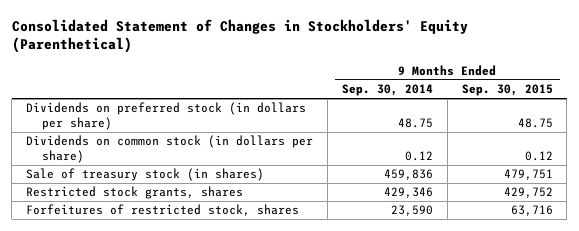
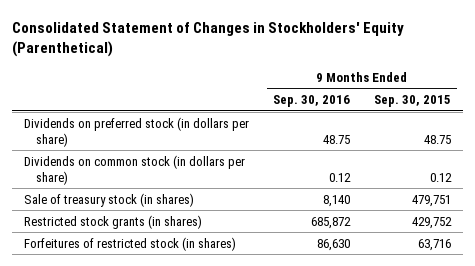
- | 9 Months Ended Sep. 30, 2014 | 9 Months Ended Sep. 30, 2015
+ | 9 Months Ended Sep. 30, 2016 | 9 Months Ended Sep. 30, 2015
- Restricted stock grants, shares | 429,346 | 429,752
- Forfeitures of restricted stock, shares | 23,590 | 63,716
+ Restricted stock grants (in shares) | 685,872 | 429,752
+ Forfeitures of restricted stock (in shares) | 86,630 | 63,716

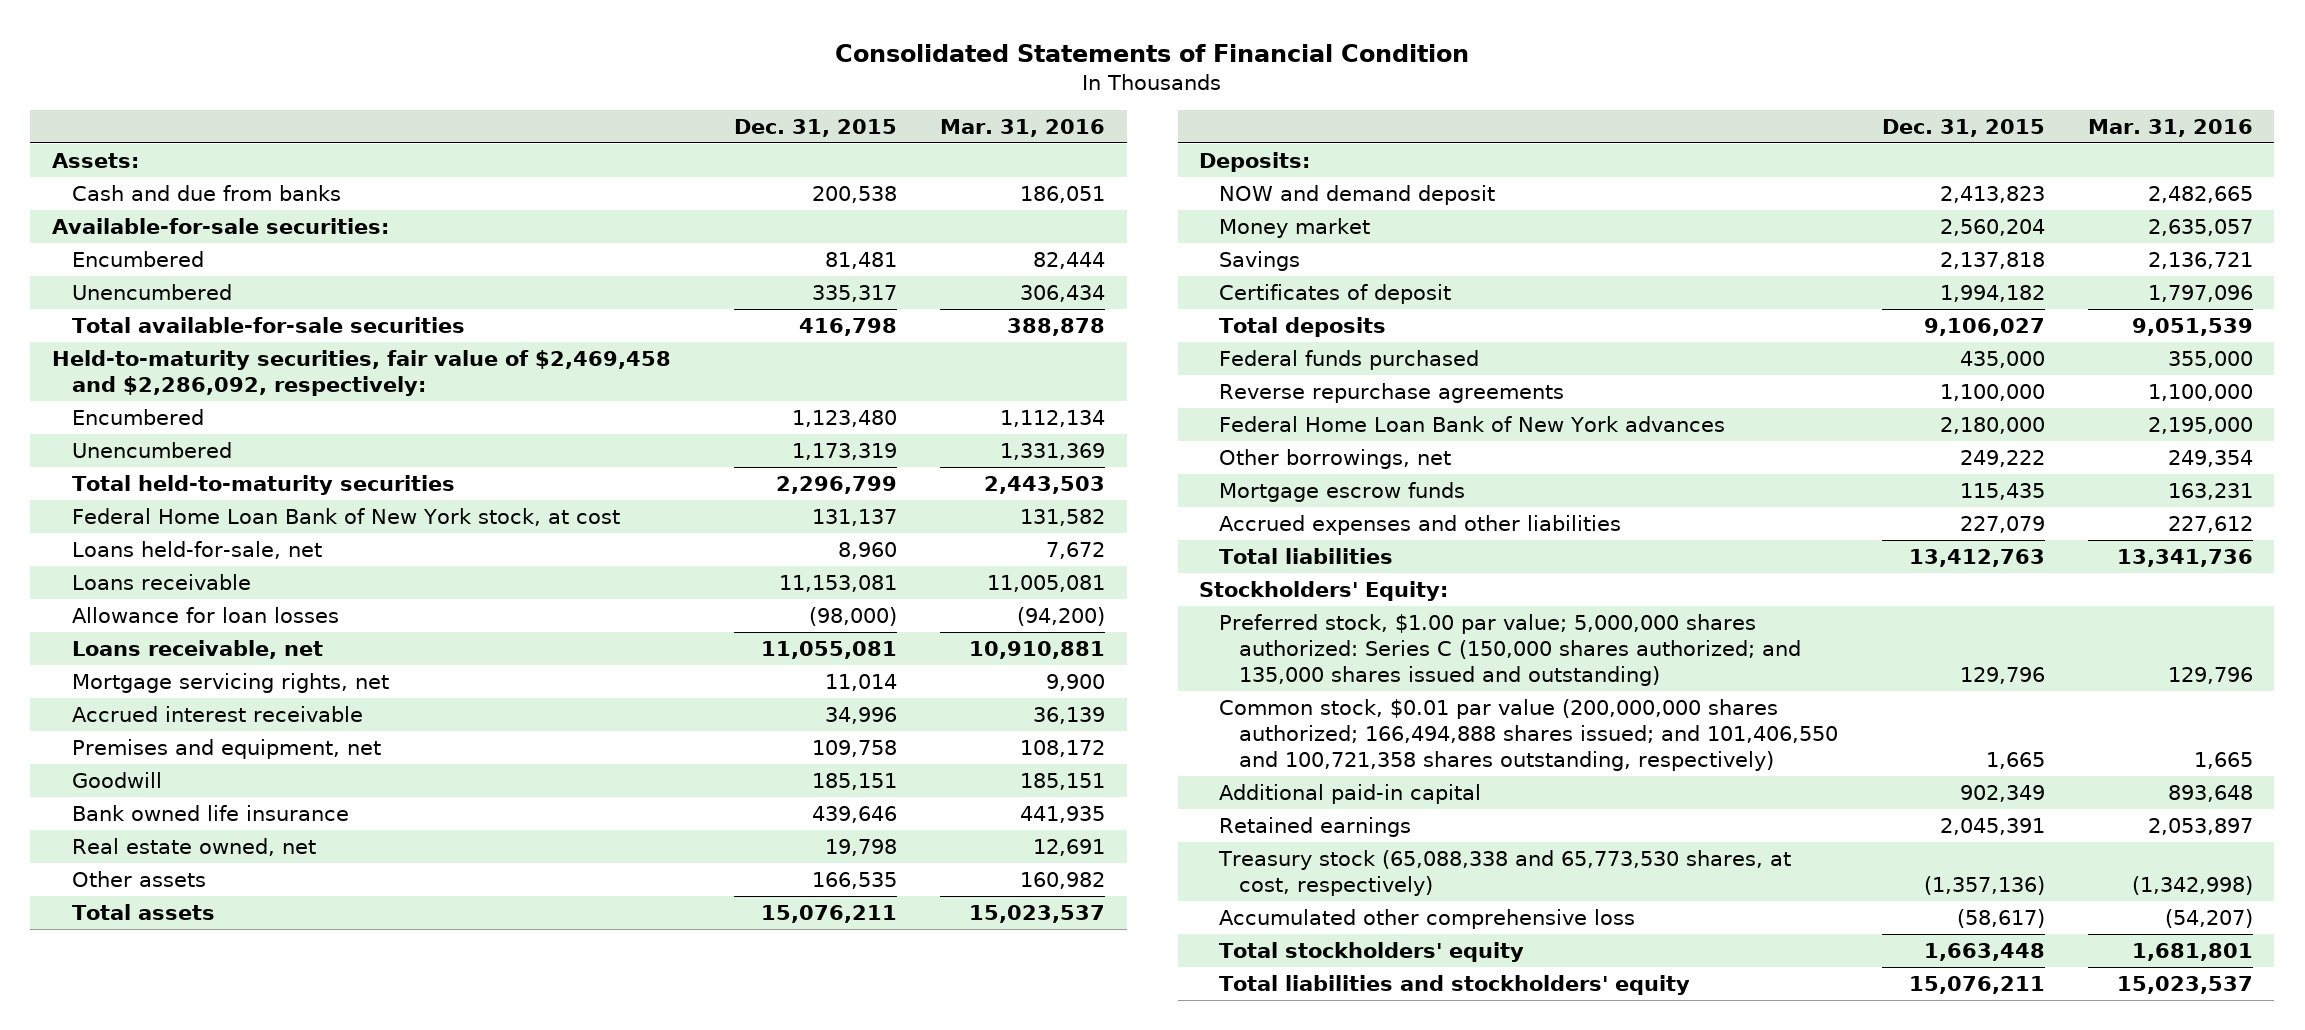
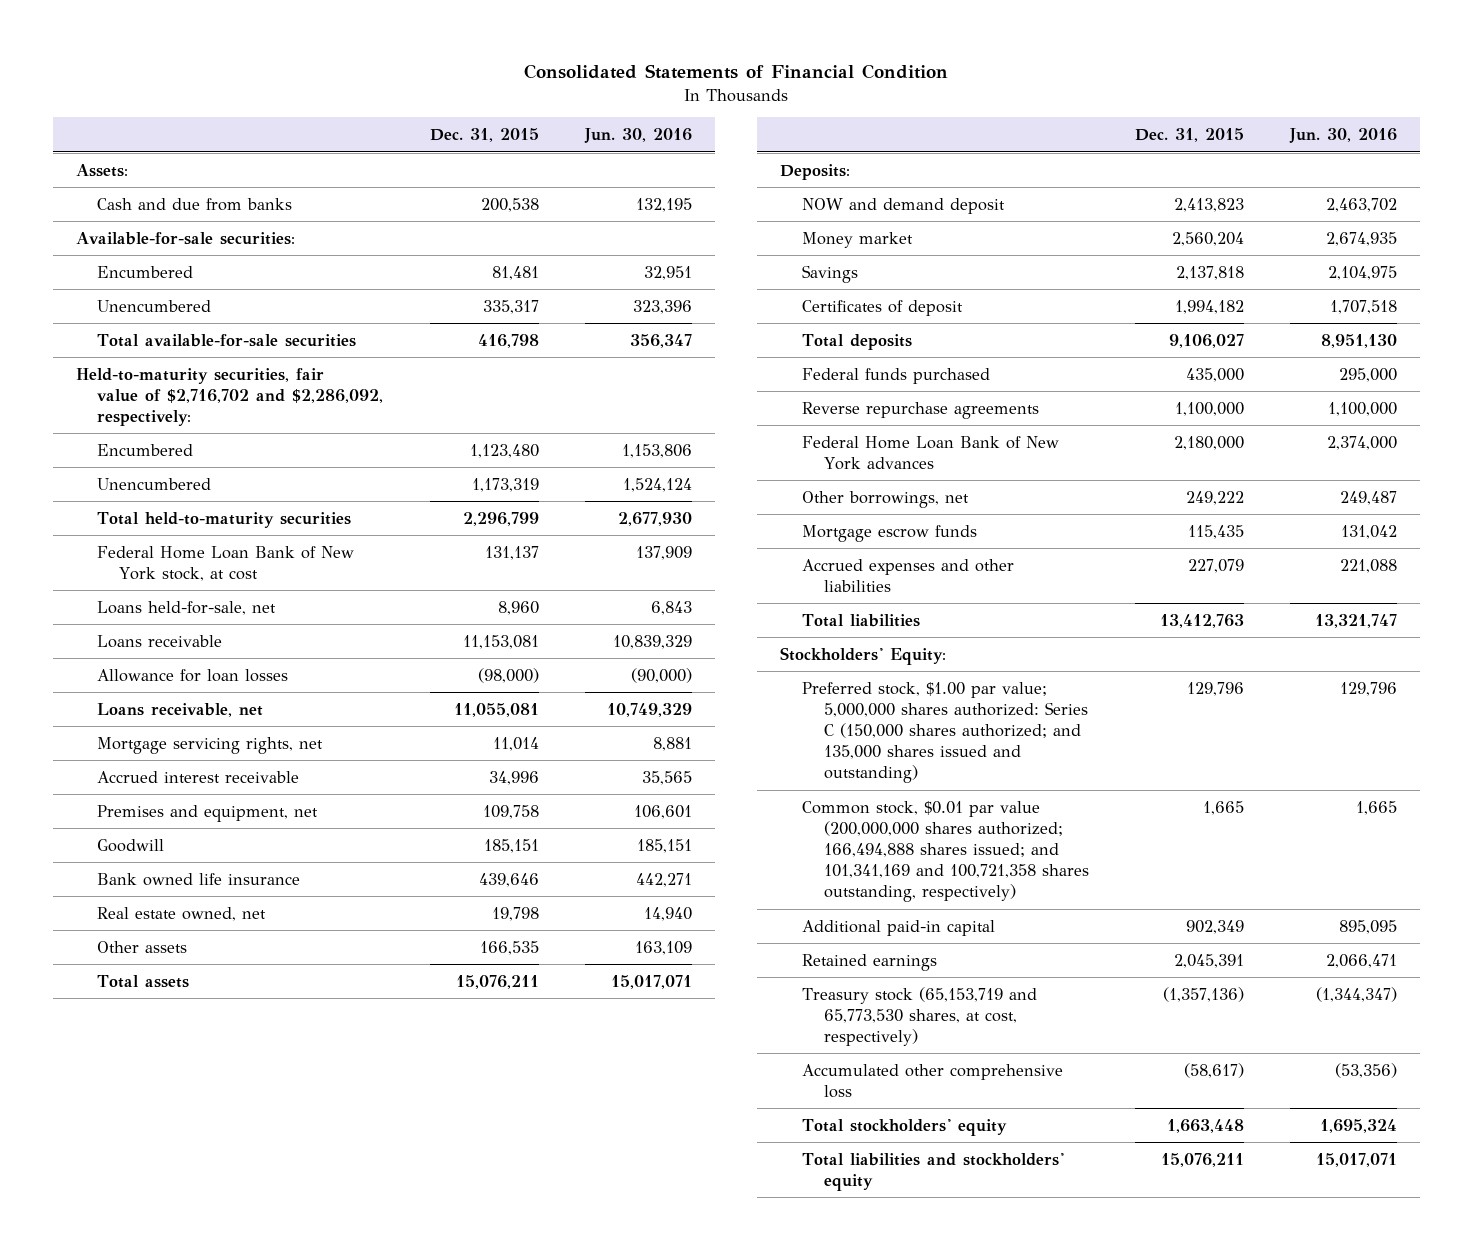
- | Dec. 31, 2015 | Mar. 31, 2016
+ | Dec. 31, 2015 | Jun. 30, 2016
- Held-to-maturity securities, fair value of $2,469,458 and $2,286,092, respectively:
+ Held-to-maturity securities, fair value of $2,716,702 and $2,286,092, respectively:
- Common stock, $0.01 par value (200,000,000 shares authorized; 166,494,888 shares issued; and 101,406,550 and 100,721,358 shares outstanding, respectively) | 1,665 | 1,665
+ Common stock, $0.01 par value (200,000,000 shares authorized; 166,494,888 shares issued; and 101,341,169 and 100,721,358 shares outstanding, respectively) | 1,665 | 1,665
- Treasury stock (65,088,338 and 65,773,530 shares, at cost, respectively) | (1,357,136) | (1,342,998)
+ Treasury stock (65,153,719 and 65,773,530 shares, at cost, respectively) | (1,357,136) | (1,344,347)

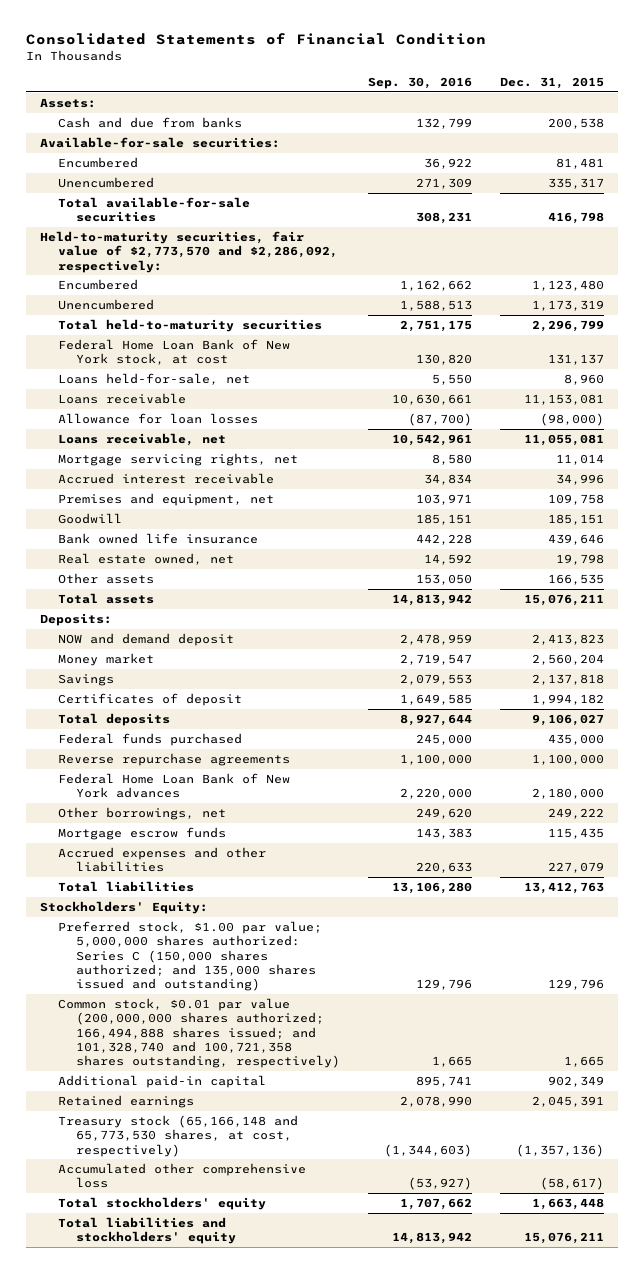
- | Dec. 31, 2015 | Jun. 30, 2016
+ | Sep. 30, 2016 | Dec. 31, 2015
- Held-to-maturity securities, fair value of $2,716,702 and $2,286,092, respectively:
+ Held-to-maturity securities, fair value of $2,773,570 and $2,286,092, respectively:
- Common stock, $0.01 par value (200,000,000 shares authorized; 166,494,888 shares issued; and 101,341,169 and 100,721,358 shares outstanding, respectively) | 1,665 | 1,665
+ Common stock, $0.01 par value (200,000,000 shares authorized; 166,494,888 shares issued; and 101,328,740 and 100,721,358 shares outstanding, respectively) | 1,665 | 1,665
- Treasury stock (65,153,719 and 65,773,530 shares, at cost, respectively) | (1,357,136) | (1,344,347)
+ Treasury stock (65,166,148 and 65,773,530 shares, at cost, respectively) | (1,344,603) | (1,357,136)

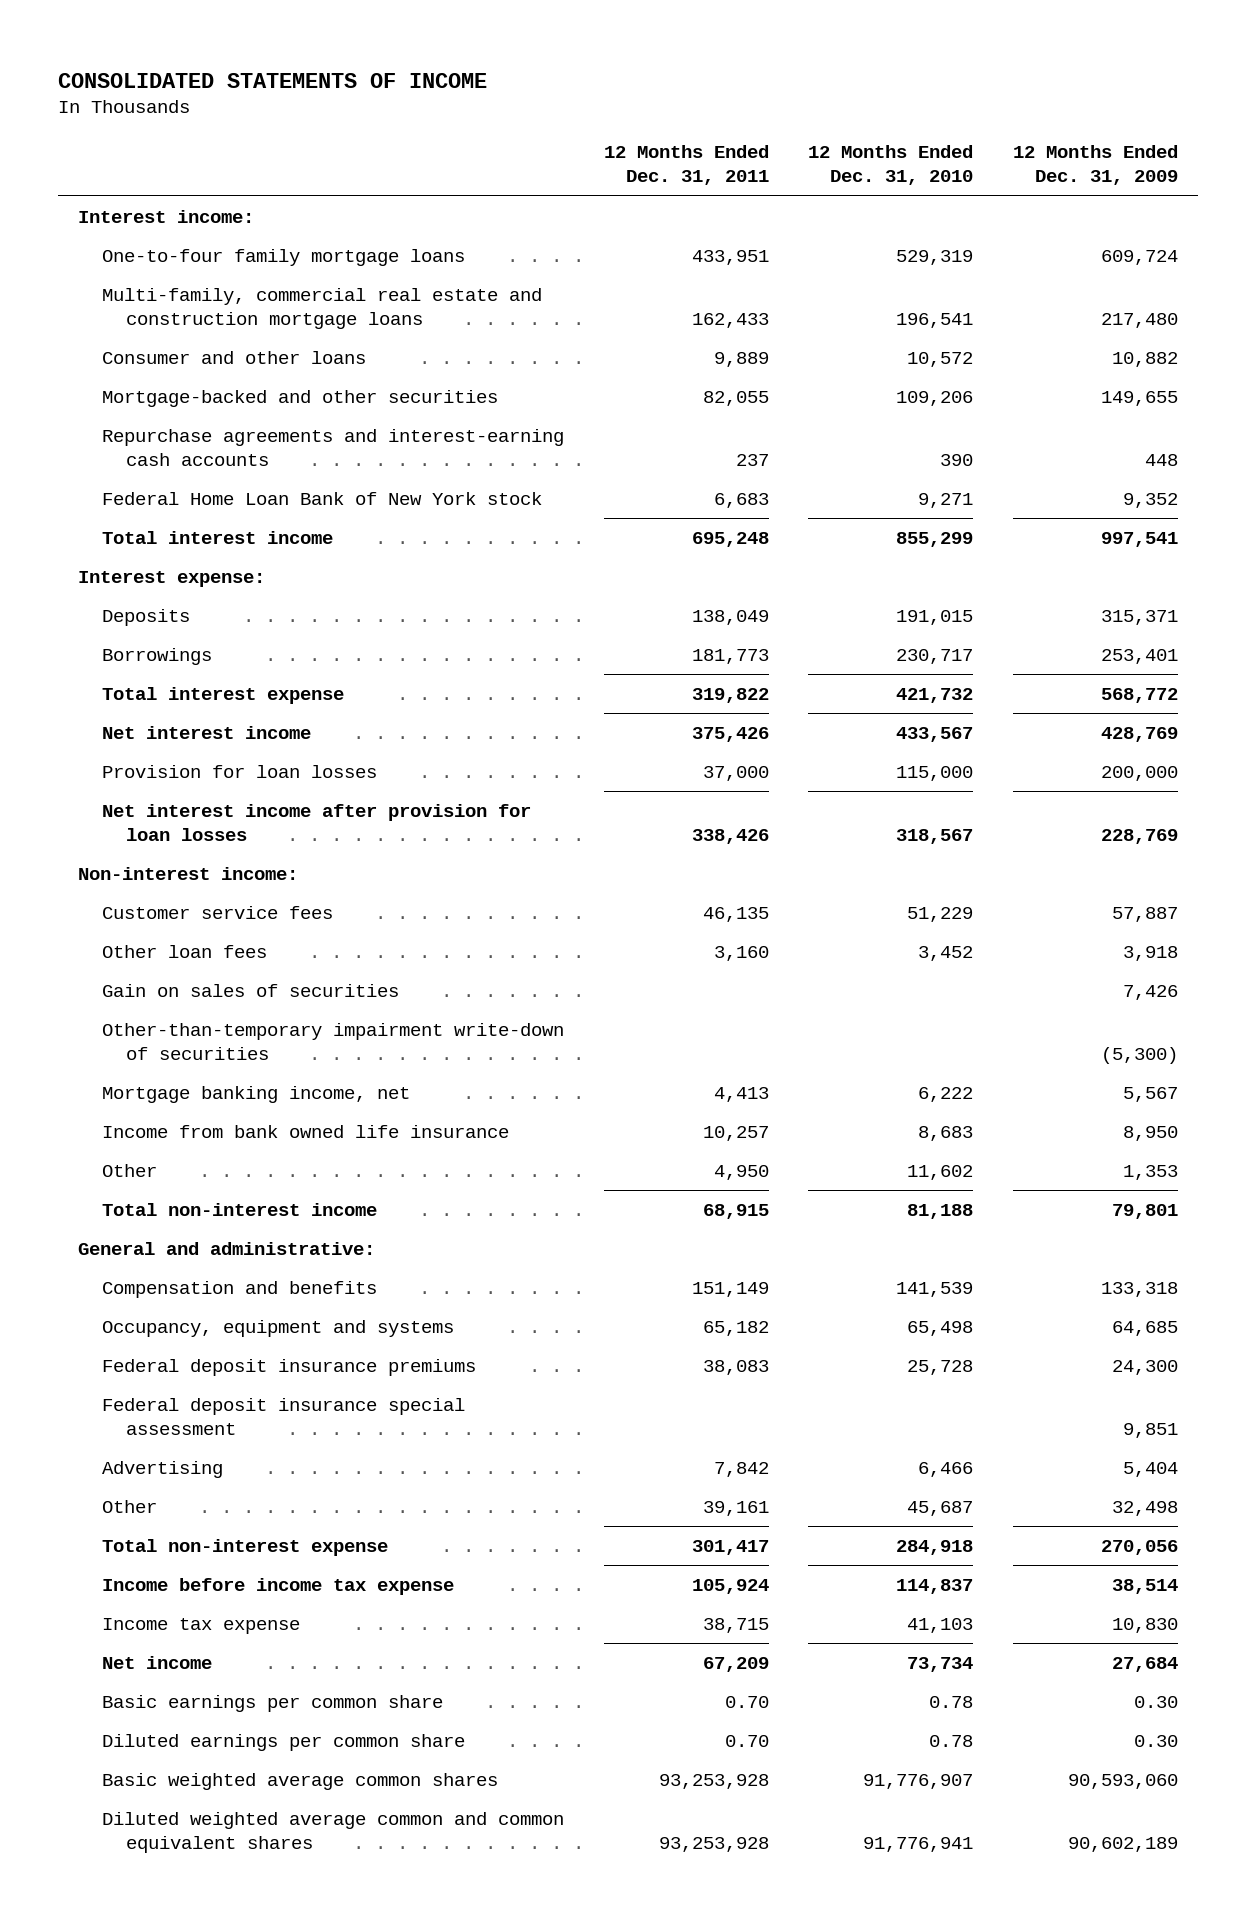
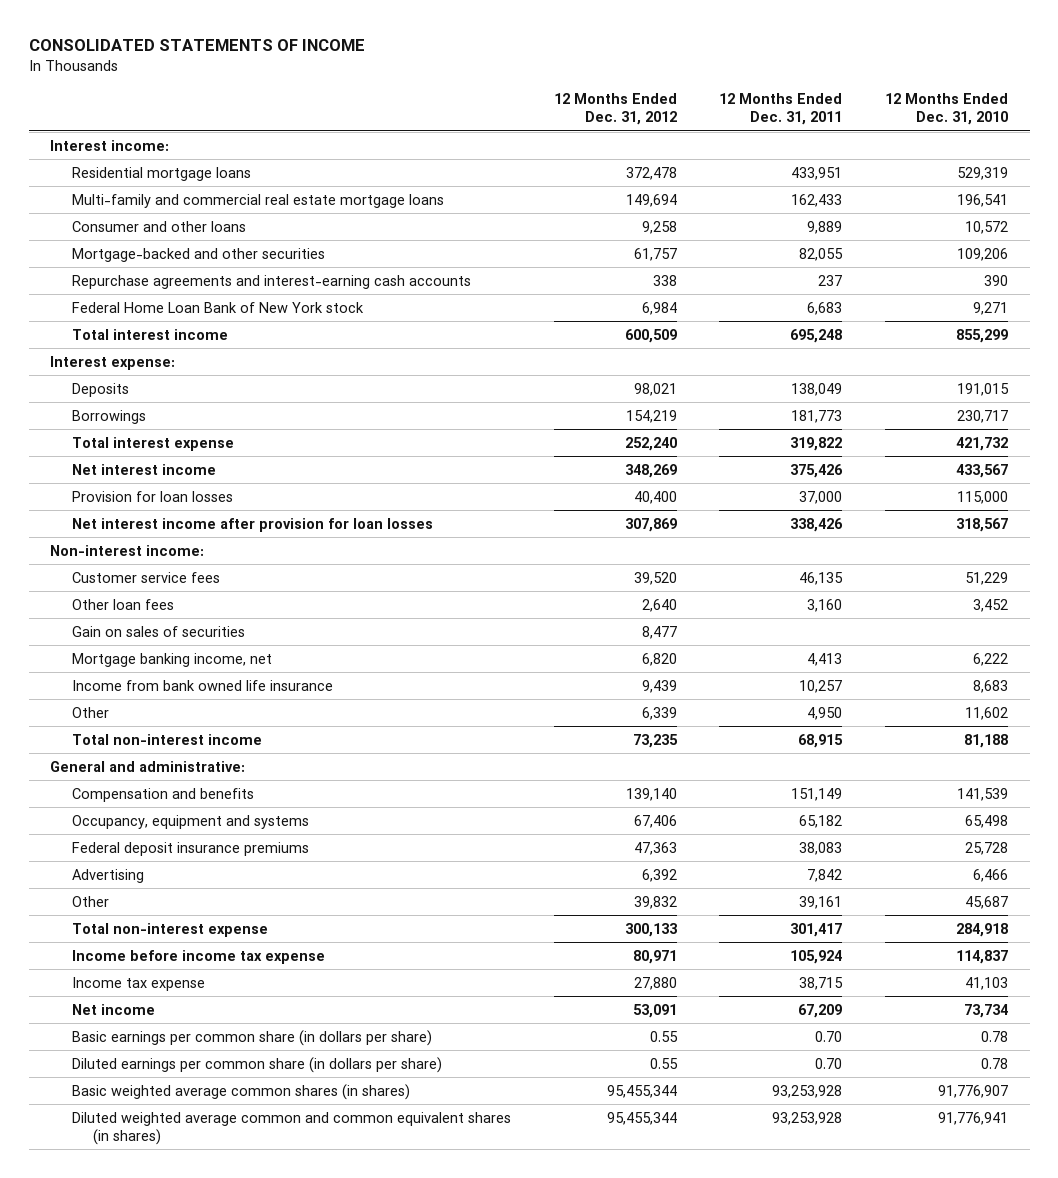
- | 12 Months Ended Dec. 31, 2011 | 12 Months Ended Dec. 31, 2010 | 12 Months Ended Dec. 31, 2009
+ | 12 Months Ended Dec. 31, 2012 | 12 Months Ended Dec. 31, 2011 | 12 Months Ended Dec. 31, 2010
- One-to-four family mortgage loans | 433,951 | 529,319 | 609,724
- Multi-family, commercial real estate and construction mortgage loans | 162,433 | 196,541 | 217,480
+ Residential mortgage loans | 372,478 | 433,951 | 529,319
+ Multi-family and commercial real estate mortgage loans | 149,694 | 162,433 | 196,541
- Other-than-temporary impairment write-down of securities | | | (5,300)
- Federal deposit insurance special assessment | | | 9,851
- Basic earnings per common share | 0.70 | 0.78 | 0.30
- Diluted earnings per common share | 0.70 | 0.78 | 0.30
- Basic weighted average common shares | 93,253,928 | 91,776,907 | 90,593,060
- Diluted weighted average common and common equivalent shares | 93,253,928 | 91,776,941 | 90,602,189
+ Basic earnings per common share (in dollars per share) | 0.55 | 0.70 | 0.78
+ Diluted earnings per common share (in dollars per share) | 0.55 | 0.70 | 0.78
+ Basic weighted average common shares (in shares) | 95,455,344 | 93,253,928 | 91,776,907
+ Diluted weighted average common and common equivalent shares (in shares) | 95,455,344 | 93,253,928 | 91,776,941

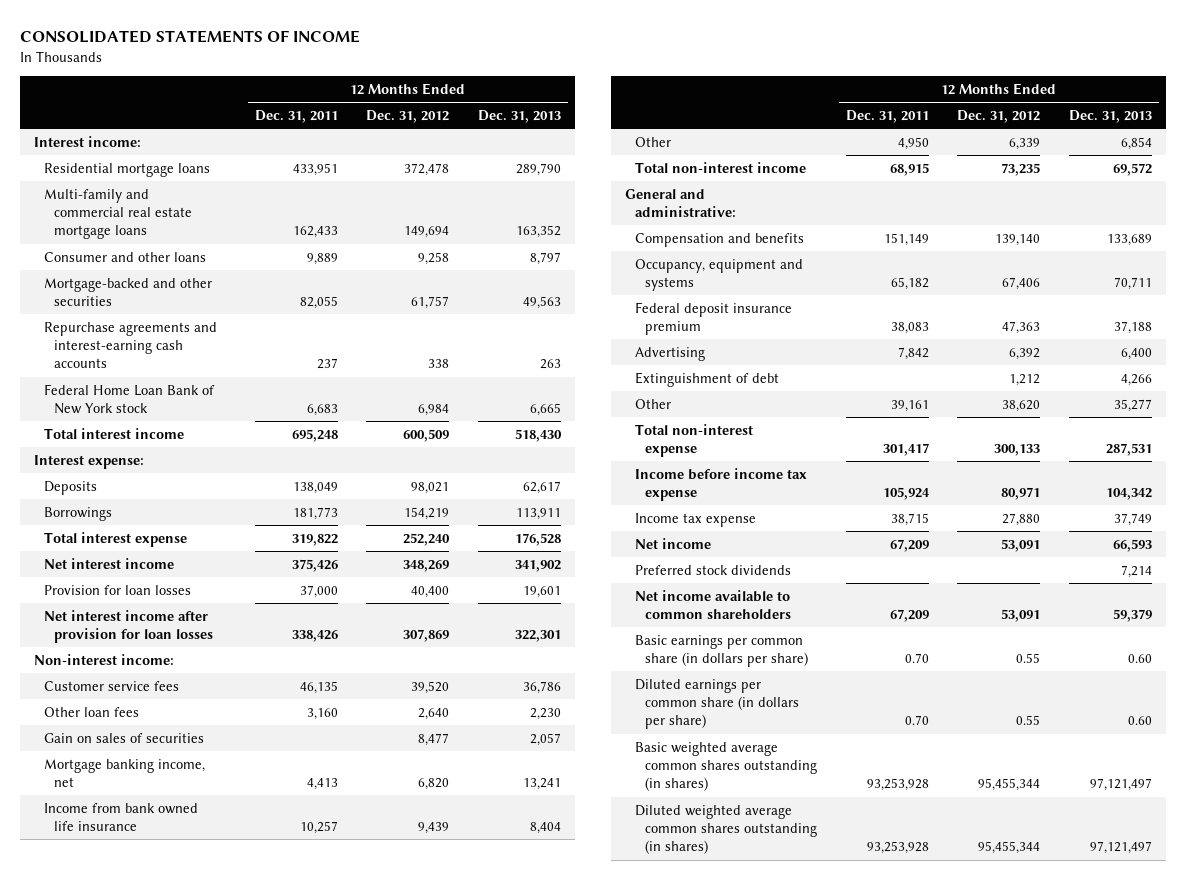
- | 12 Months Ended Dec. 31, 2012 | 12 Months Ended Dec. 31, 2011 | 12 Months Ended Dec. 31, 2010
+ | 12 Months Ended Dec. 31, 2011 | 12 Months Ended Dec. 31, 2012 | 12 Months Ended Dec. 31, 2013
- Federal deposit insurance premiums | 47,363 | 38,083 | 25,728
+ Federal deposit insurance premium | 38,083 | 47,363 | 37,188
- Other | 39,832 | 39,161 | 45,687
+ Extinguishment of debt | | 1,212 | 4,266
+ Other | 39,161 | 38,620 | 35,277
+ Preferred stock dividends | | | 7,214
+ Net income available to common shareholders | 67,209 | 53,091 | 59,379
- Basic weighted average common shares (in shares) | 95,455,344 | 93,253,928 | 91,776,907
- Diluted weighted average common and common equivalent shares (in shares) | 95,455,344 | 93,253,928 | 91,776,941
+ Basic weighted average common shares outstanding (in shares) | 93,253,928 | 95,455,344 | 97,121,497
+ Diluted weighted average common shares outstanding (in shares) | 93,253,928 | 95,455,344 | 97,121,497

